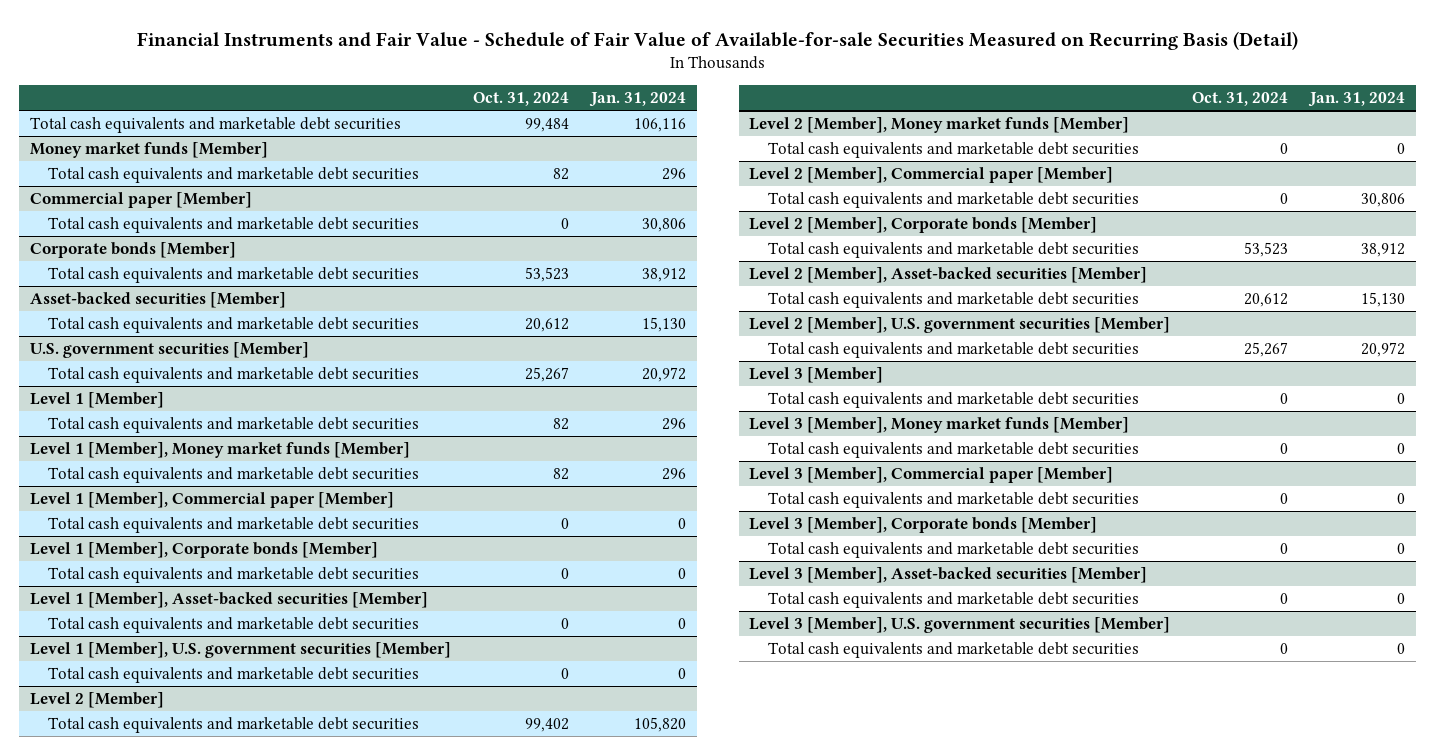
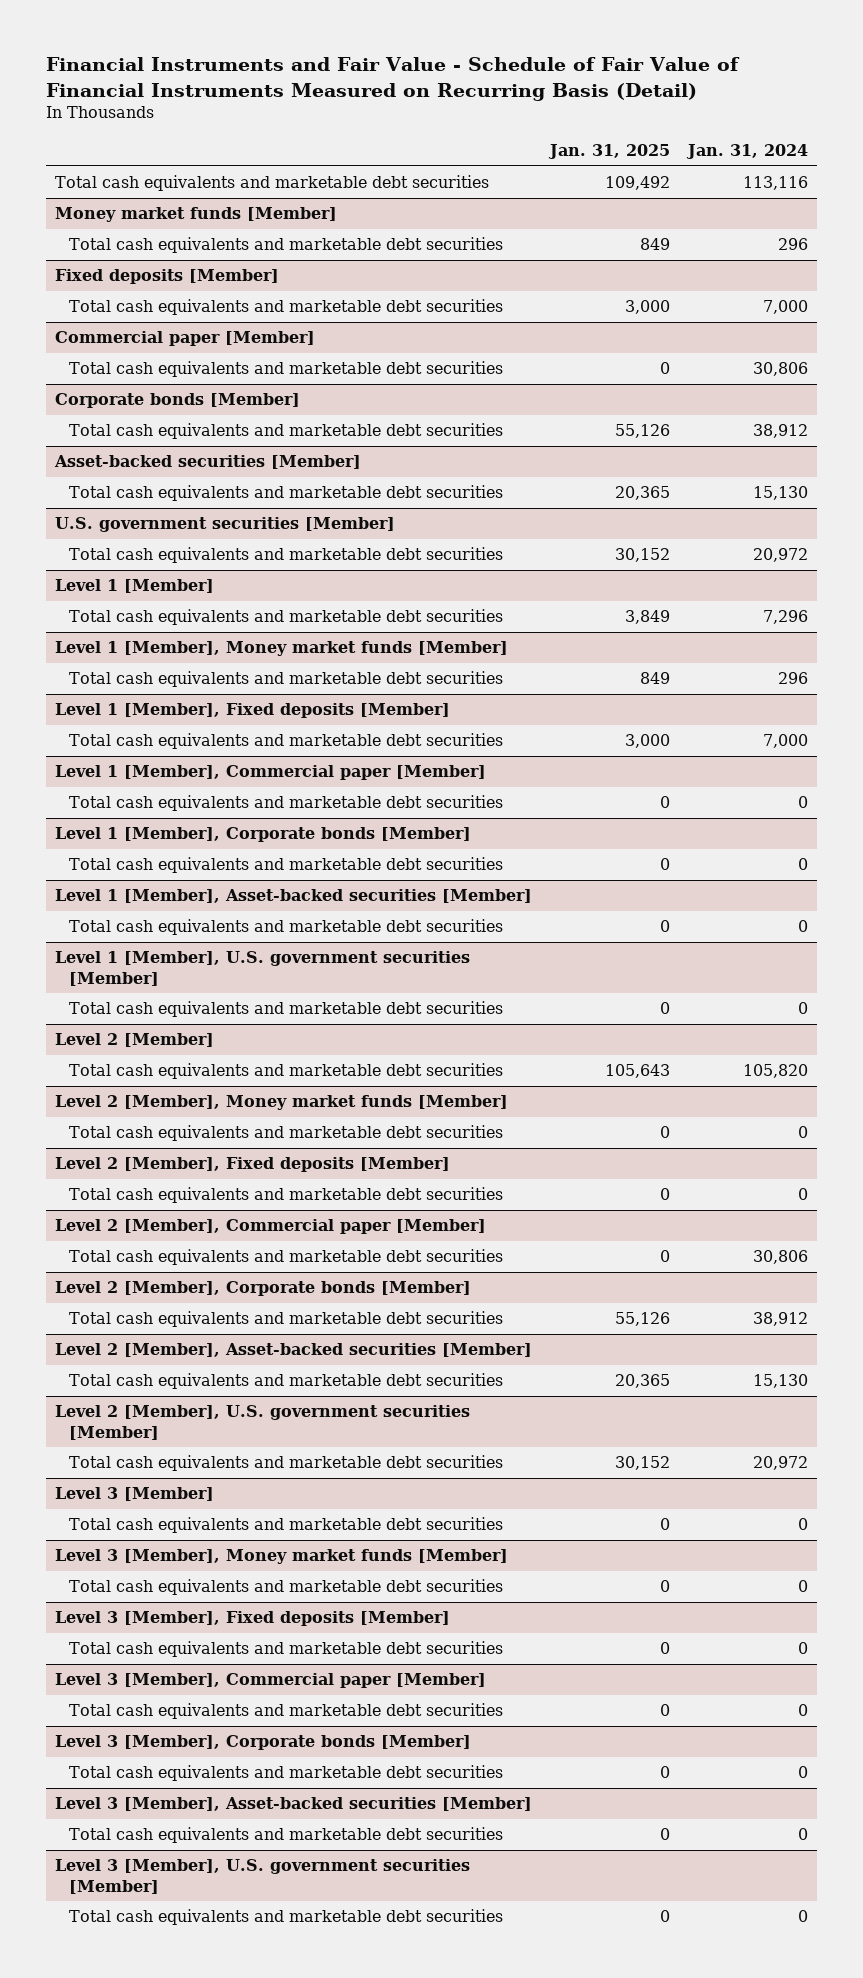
- Financial Instruments and Fair Value - Schedule of Fair Value of Available-for-sale Securities Measured on Recurring Basis (Detail)
+ Financial Instruments and Fair Value - Schedule of Fair Value of Financial Instruments Measured on Recurring Basis (Detail)
- | Oct. 31, 2024 | Jan. 31, 2024
+ | Jan. 31, 2025 | Jan. 31, 2024
- Total cash equivalents and marketable debt securities | 99,484 | 106,116
+ Total cash equivalents and marketable debt securities | 109,492 | 113,116
+ Fixed deposits [Member]
+ Total cash equivalents and marketable debt securities | 3,000 | 7,000
@ Level 1 [Member]
- Total cash equivalents and marketable debt securities | 82 | 296
+ Total cash equivalents and marketable debt securities | 3,849 | 7,296
+ Level 1 [Member], Fixed deposits [Member]
+ Total cash equivalents and marketable debt securities | 3,000 | 7,000
+ Level 2 [Member], Fixed deposits [Member]
+ Total cash equivalents and marketable debt securities | 0 | 0
+ Level 3 [Member], Fixed deposits [Member]
+ Total cash equivalents and marketable debt securities | 0 | 0

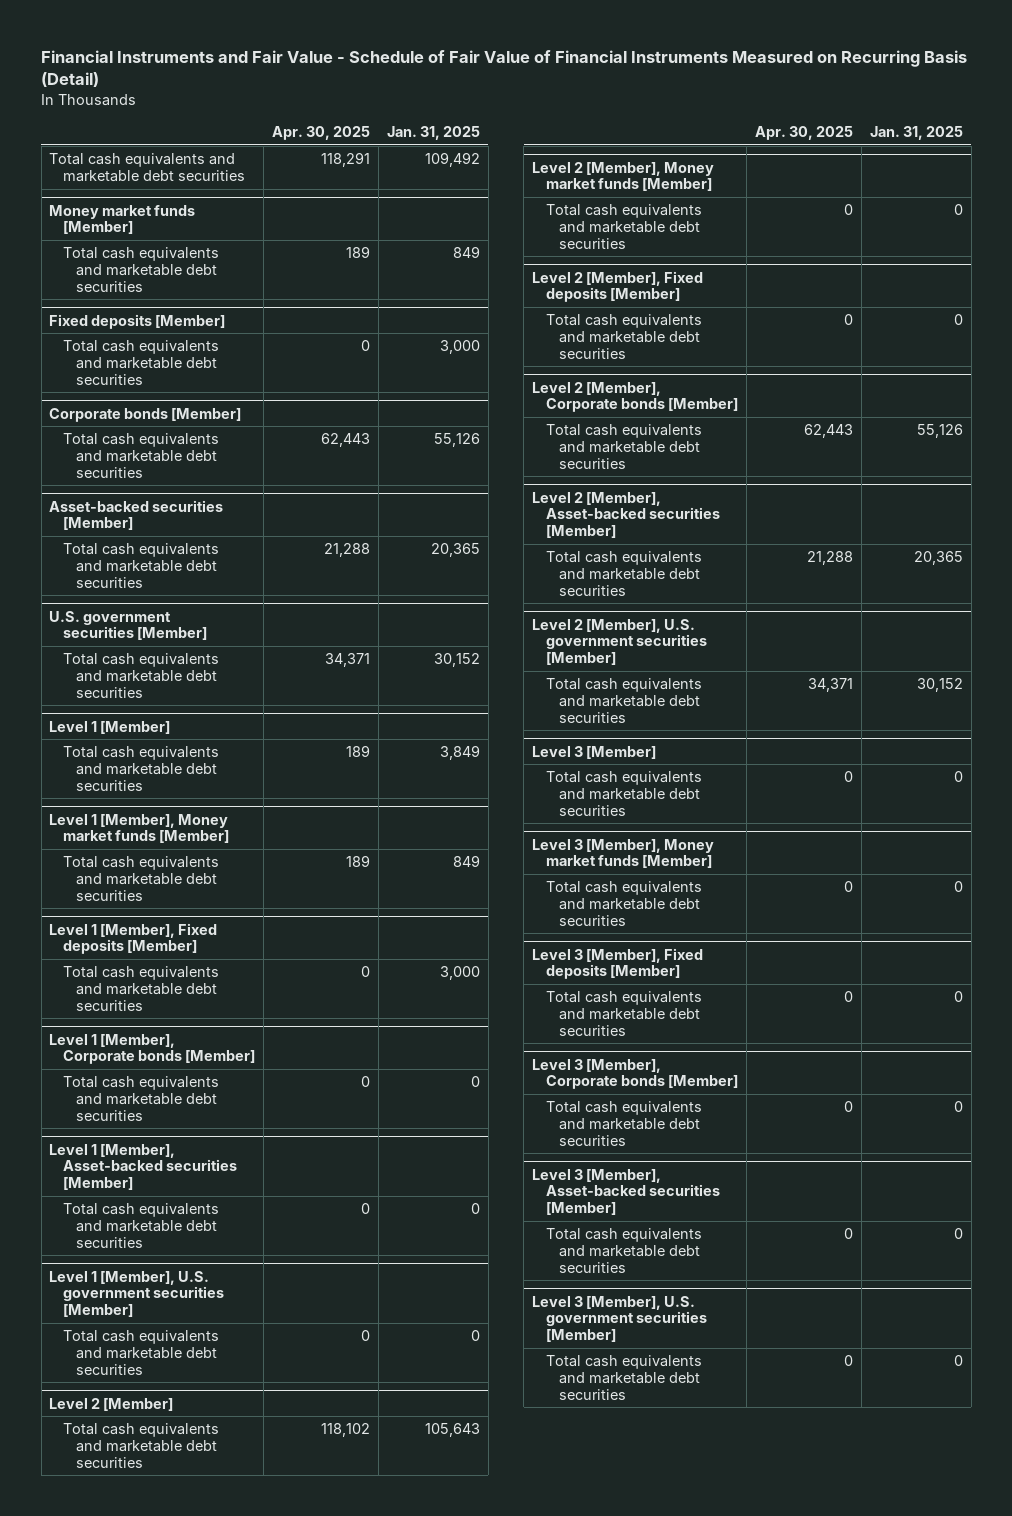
- | Jan. 31, 2025 | Jan. 31, 2024
+ | Apr. 30, 2025 | Jan. 31, 2025
- Commercial paper [Member]
- Total cash equivalents and marketable debt securities | 0 | 30,806
- Level 1 [Member], Commercial paper [Member]
- Total cash equivalents and marketable debt securities | 0 | 0
- Level 2 [Member], Commercial paper [Member]
- Total cash equivalents and marketable debt securities | 0 | 30,806
- Level 3 [Member], Commercial paper [Member]
- Total cash equivalents and marketable debt securities | 0 | 0

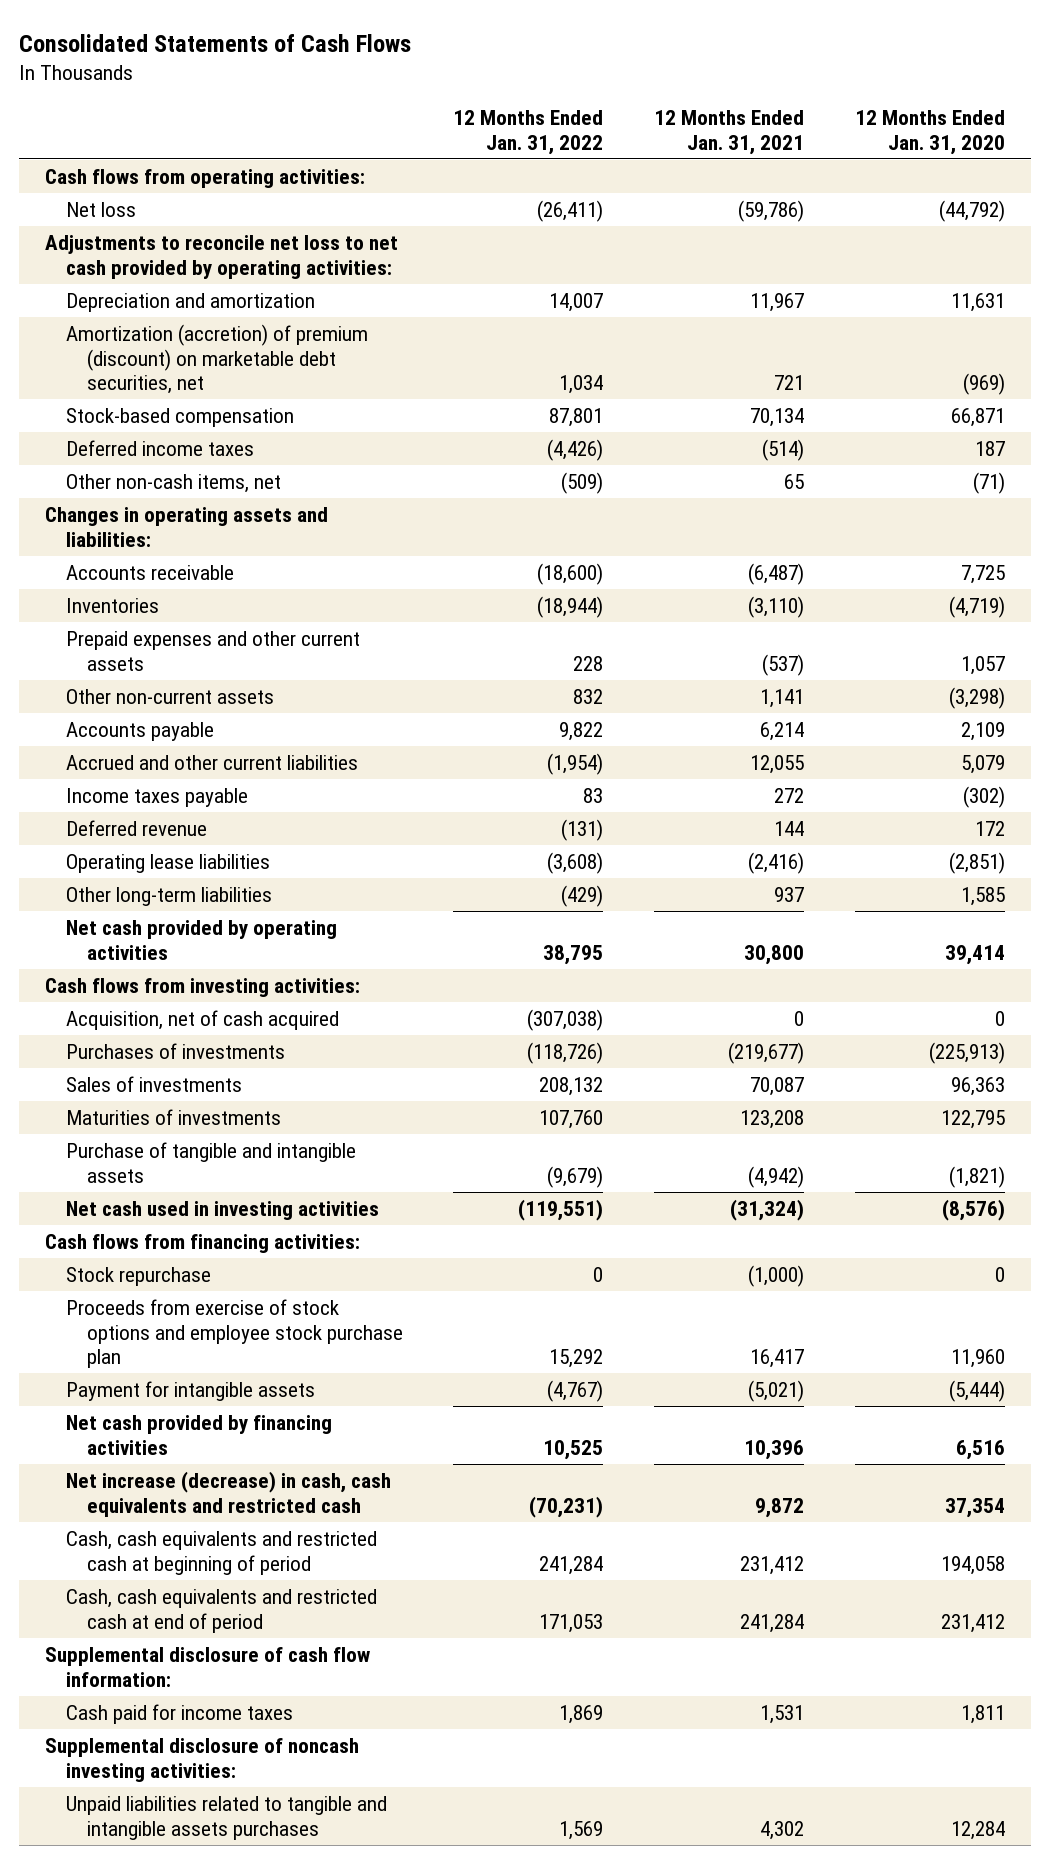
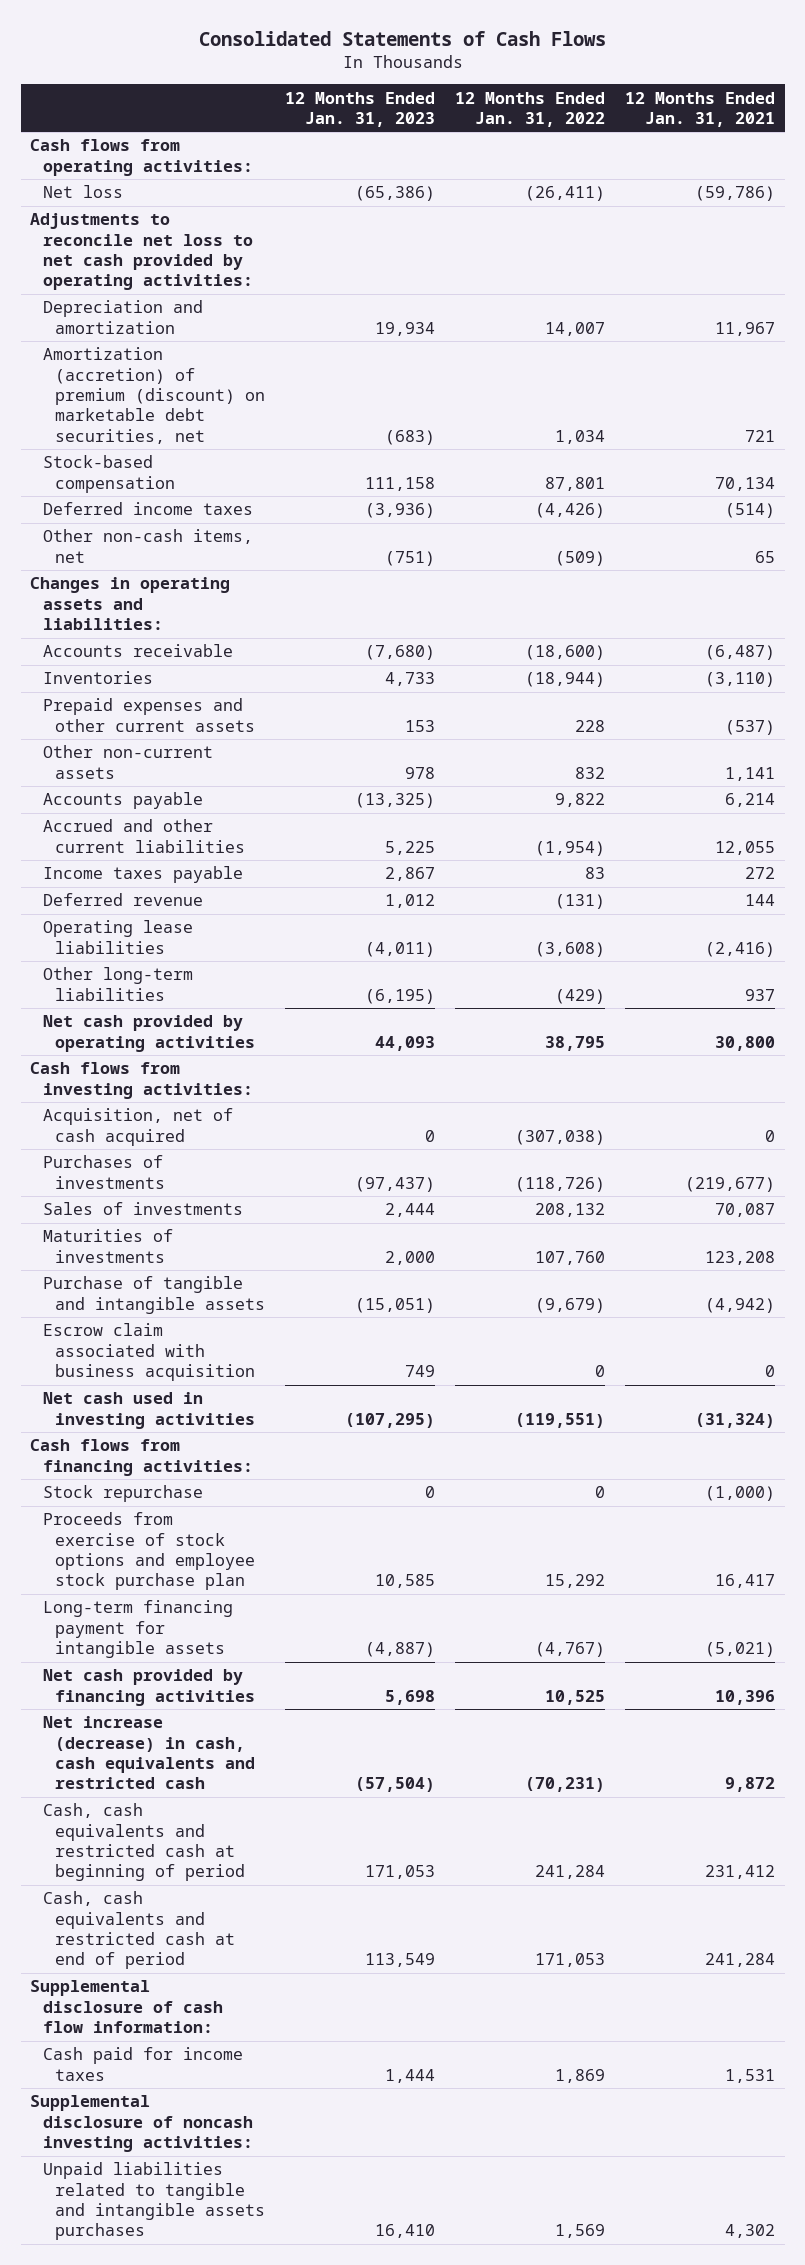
- | 12 Months Ended Jan. 31, 2022 | 12 Months Ended Jan. 31, 2021 | 12 Months Ended Jan. 31, 2020
+ | 12 Months Ended Jan. 31, 2023 | 12 Months Ended Jan. 31, 2022 | 12 Months Ended Jan. 31, 2021
+ Escrow claim associated with business acquisition | 749 | 0 | 0
- Payment for intangible assets | (4,767) | (5,021) | (5,444)
+ Long-term financing payment for intangible assets | (4,887) | (4,767) | (5,021)

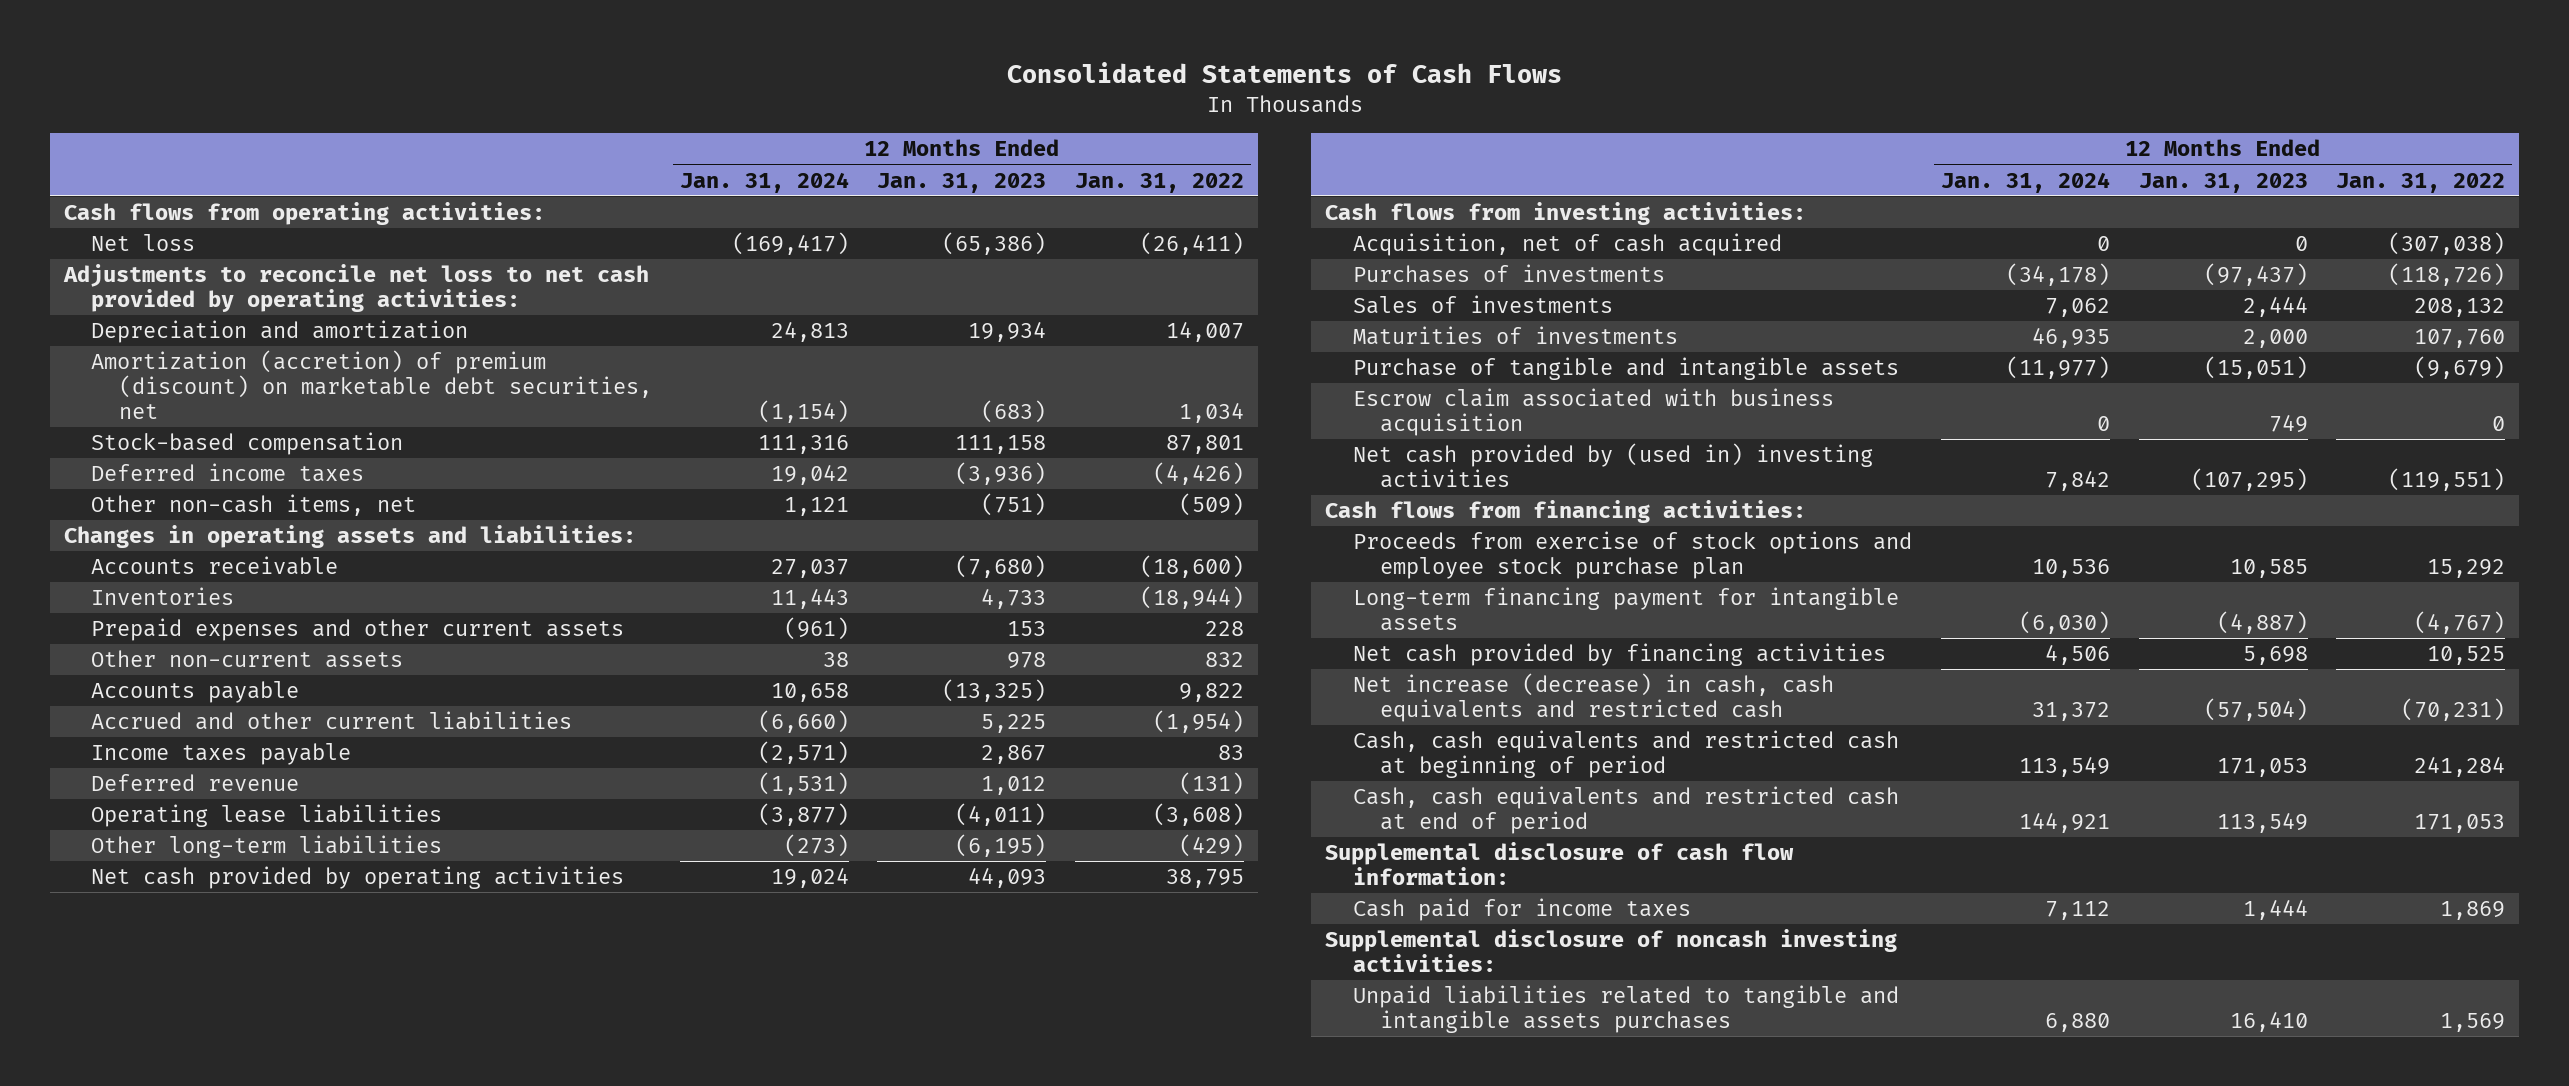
- | 12 Months Ended Jan. 31, 2023 | 12 Months Ended Jan. 31, 2022 | 12 Months Ended Jan. 31, 2021
+ | 12 Months Ended Jan. 31, 2024 | 12 Months Ended Jan. 31, 2023 | 12 Months Ended Jan. 31, 2022
- Net cash used in investing activities | (107,295) | (119,551) | (31,324)
+ Net cash provided by (used in) investing activities | 7,842 | (107,295) | (119,551)
- Stock repurchase | 0 | 0 | (1,000)

